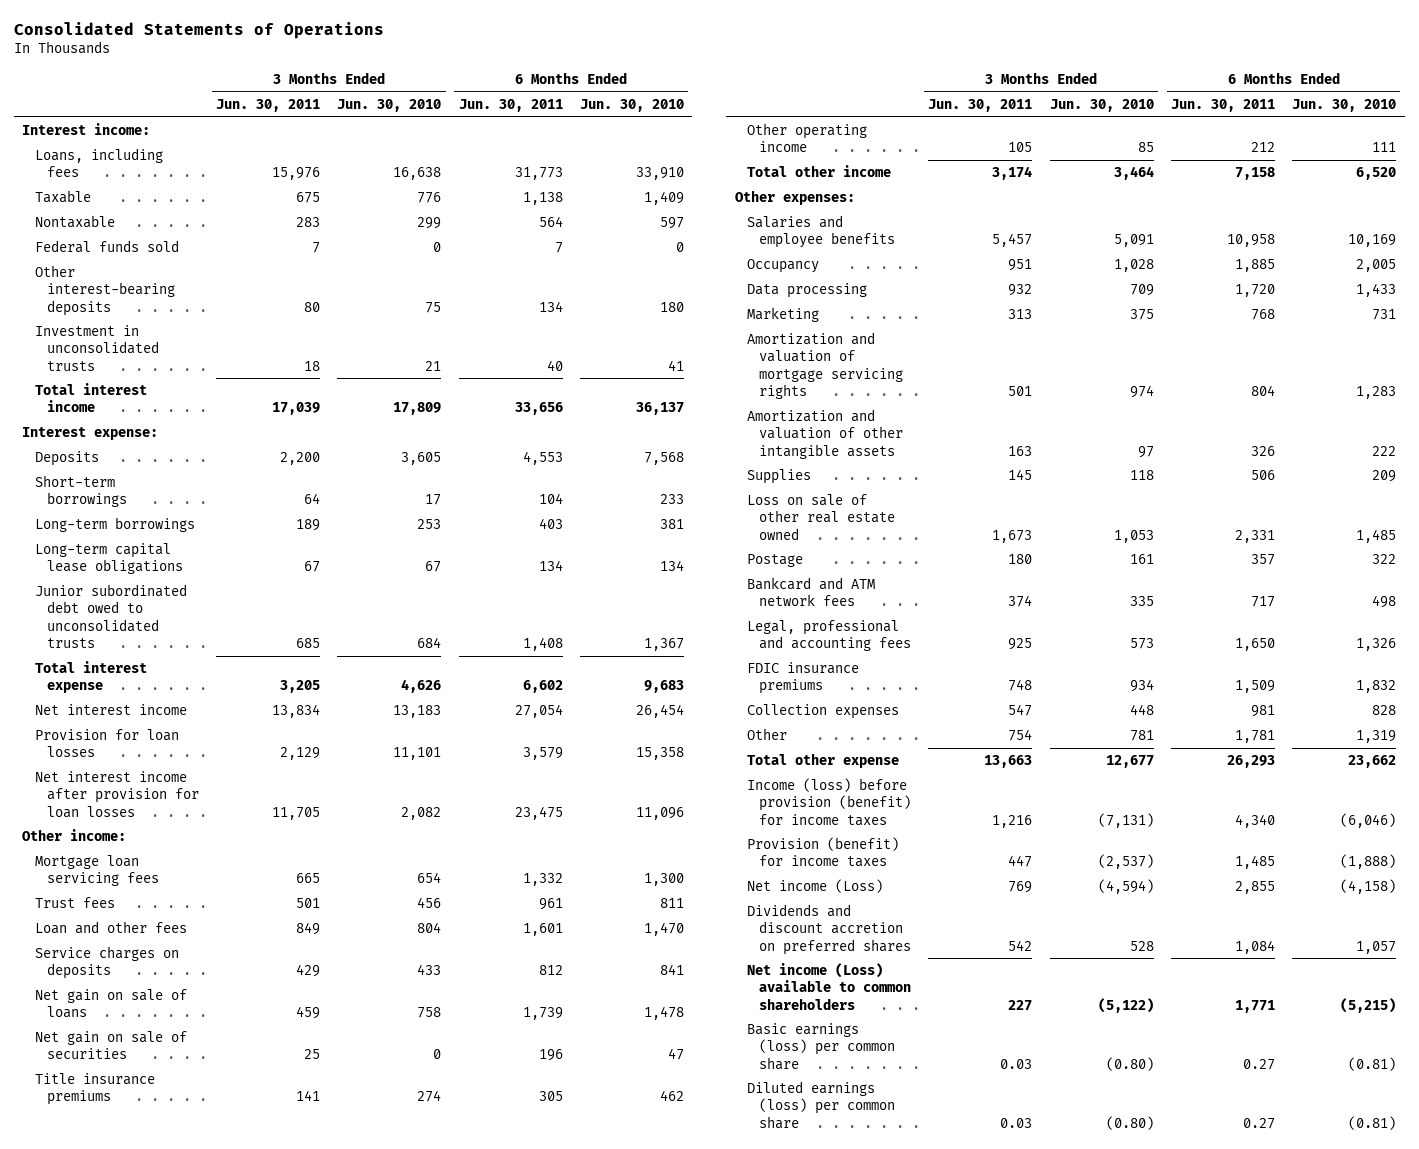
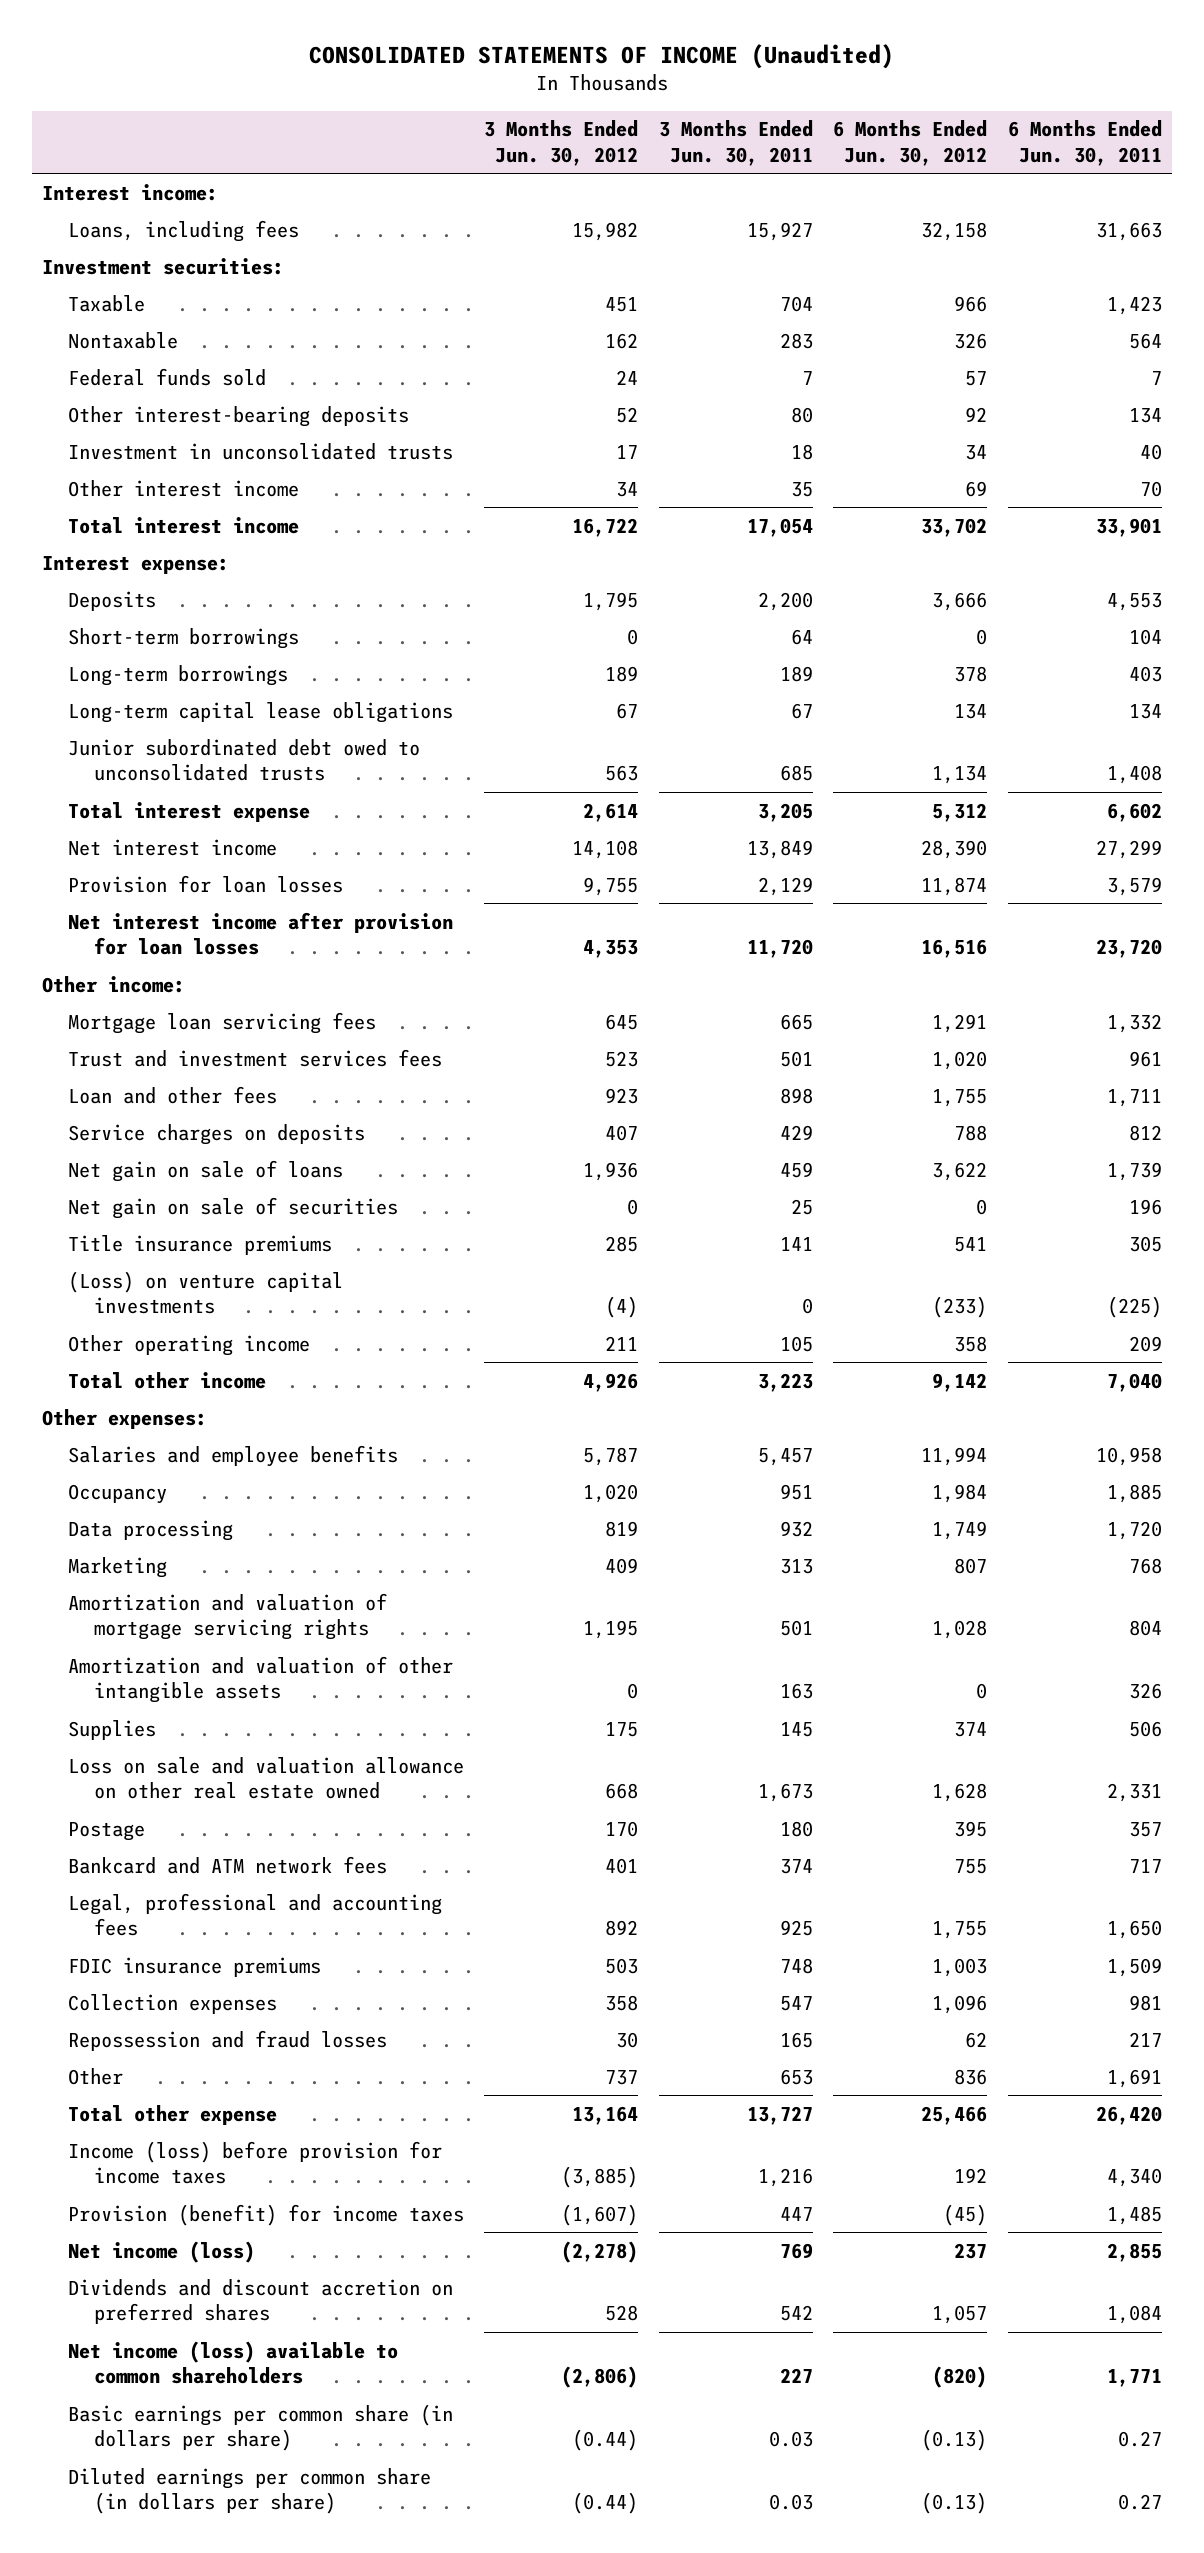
- Consolidated Statements of Operations
+ CONSOLIDATED STATEMENTS OF INCOME (Unaudited)
- | 3 Months Ended Jun. 30, 2011 | 3 Months Ended Jun. 30, 2010 | 6 Months Ended Jun. 30, 2011 | 6 Months Ended Jun. 30, 2010
+ | 3 Months Ended Jun. 30, 2012 | 3 Months Ended Jun. 30, 2011 | 6 Months Ended Jun. 30, 2012 | 6 Months Ended Jun. 30, 2011
- Loans, including fees | 15,976 | 16,638 | 31,773 | 33,910
- Taxable | 675 | 776 | 1,138 | 1,409
+ Loans, including fees | 15,982 | 15,927 | 32,158 | 31,663
+ Investment securities:
+ Taxable | 451 | 704 | 966 | 1,423
- Total interest income | 17,039 | 17,809 | 33,656 | 36,137
+ Other interest income | 34 | 35 | 69 | 70
+ Total interest income | 16,722 | 17,054 | 33,702 | 33,901
- Net interest income | 13,834 | 13,183 | 27,054 | 26,454
+ Net interest income | 14,108 | 13,849 | 28,390 | 27,299
- Net interest income after provision for loan losses | 11,705 | 2,082 | 23,475 | 11,096
+ Net interest income after provision for loan losses | 4,353 | 11,720 | 16,516 | 23,720
- Trust fees | 501 | 456 | 961 | 811
- Loan and other fees | 849 | 804 | 1,601 | 1,470
+ Trust and investment services fees | 523 | 501 | 1,020 | 961
+ Loan and other fees | 923 | 898 | 1,755 | 1,711
- Other operating income | 105 | 85 | 212 | 111
- Total other income | 3,174 | 3,464 | 7,158 | 6,520
+ (Loss) on venture capital investments | (4) | 0 | (233) | (225)
+ Other operating income | 211 | 105 | 358 | 209
+ Total other income | 4,926 | 3,223 | 9,142 | 7,040
- Loss on sale of other real estate owned | 1,673 | 1,053 | 2,331 | 1,485
+ Loss on sale and valuation allowance on other real estate owned | 668 | 1,673 | 1,628 | 2,331
- Other | 754 | 781 | 1,781 | 1,319
- Total other expense | 13,663 | 12,677 | 26,293 | 23,662
- Income (loss) before provision (benefit) for income taxes | 1,216 | (7,131) | 4,340 | (6,046)
+ Repossession and fraud losses | 30 | 165 | 62 | 217
+ Other | 737 | 653 | 836 | 1,691
+ Total other expense | 13,164 | 13,727 | 25,466 | 26,420
+ Income (loss) before provision for income taxes | (3,885) | 1,216 | 192 | 4,340
- Net income (Loss) | 769 | (4,594) | 2,855 | (4,158)
+ Net income (loss) | (2,278) | 769 | 237 | 2,855
- Net income (Loss) available to common shareholders | 227 | (5,122) | 1,771 | (5,215)
- Basic earnings (loss) per common share | 0.03 | (0.80) | 0.27 | (0.81)
- Diluted earnings (loss) per common share | 0.03 | (0.80) | 0.27 | (0.81)
+ Net income (loss) available to common shareholders | (2,806) | 227 | (820) | 1,771
+ Basic earnings per common share (in dollars per share) | (0.44) | 0.03 | (0.13) | 0.27
+ Diluted earnings per common share (in dollars per share) | (0.44) | 0.03 | (0.13) | 0.27

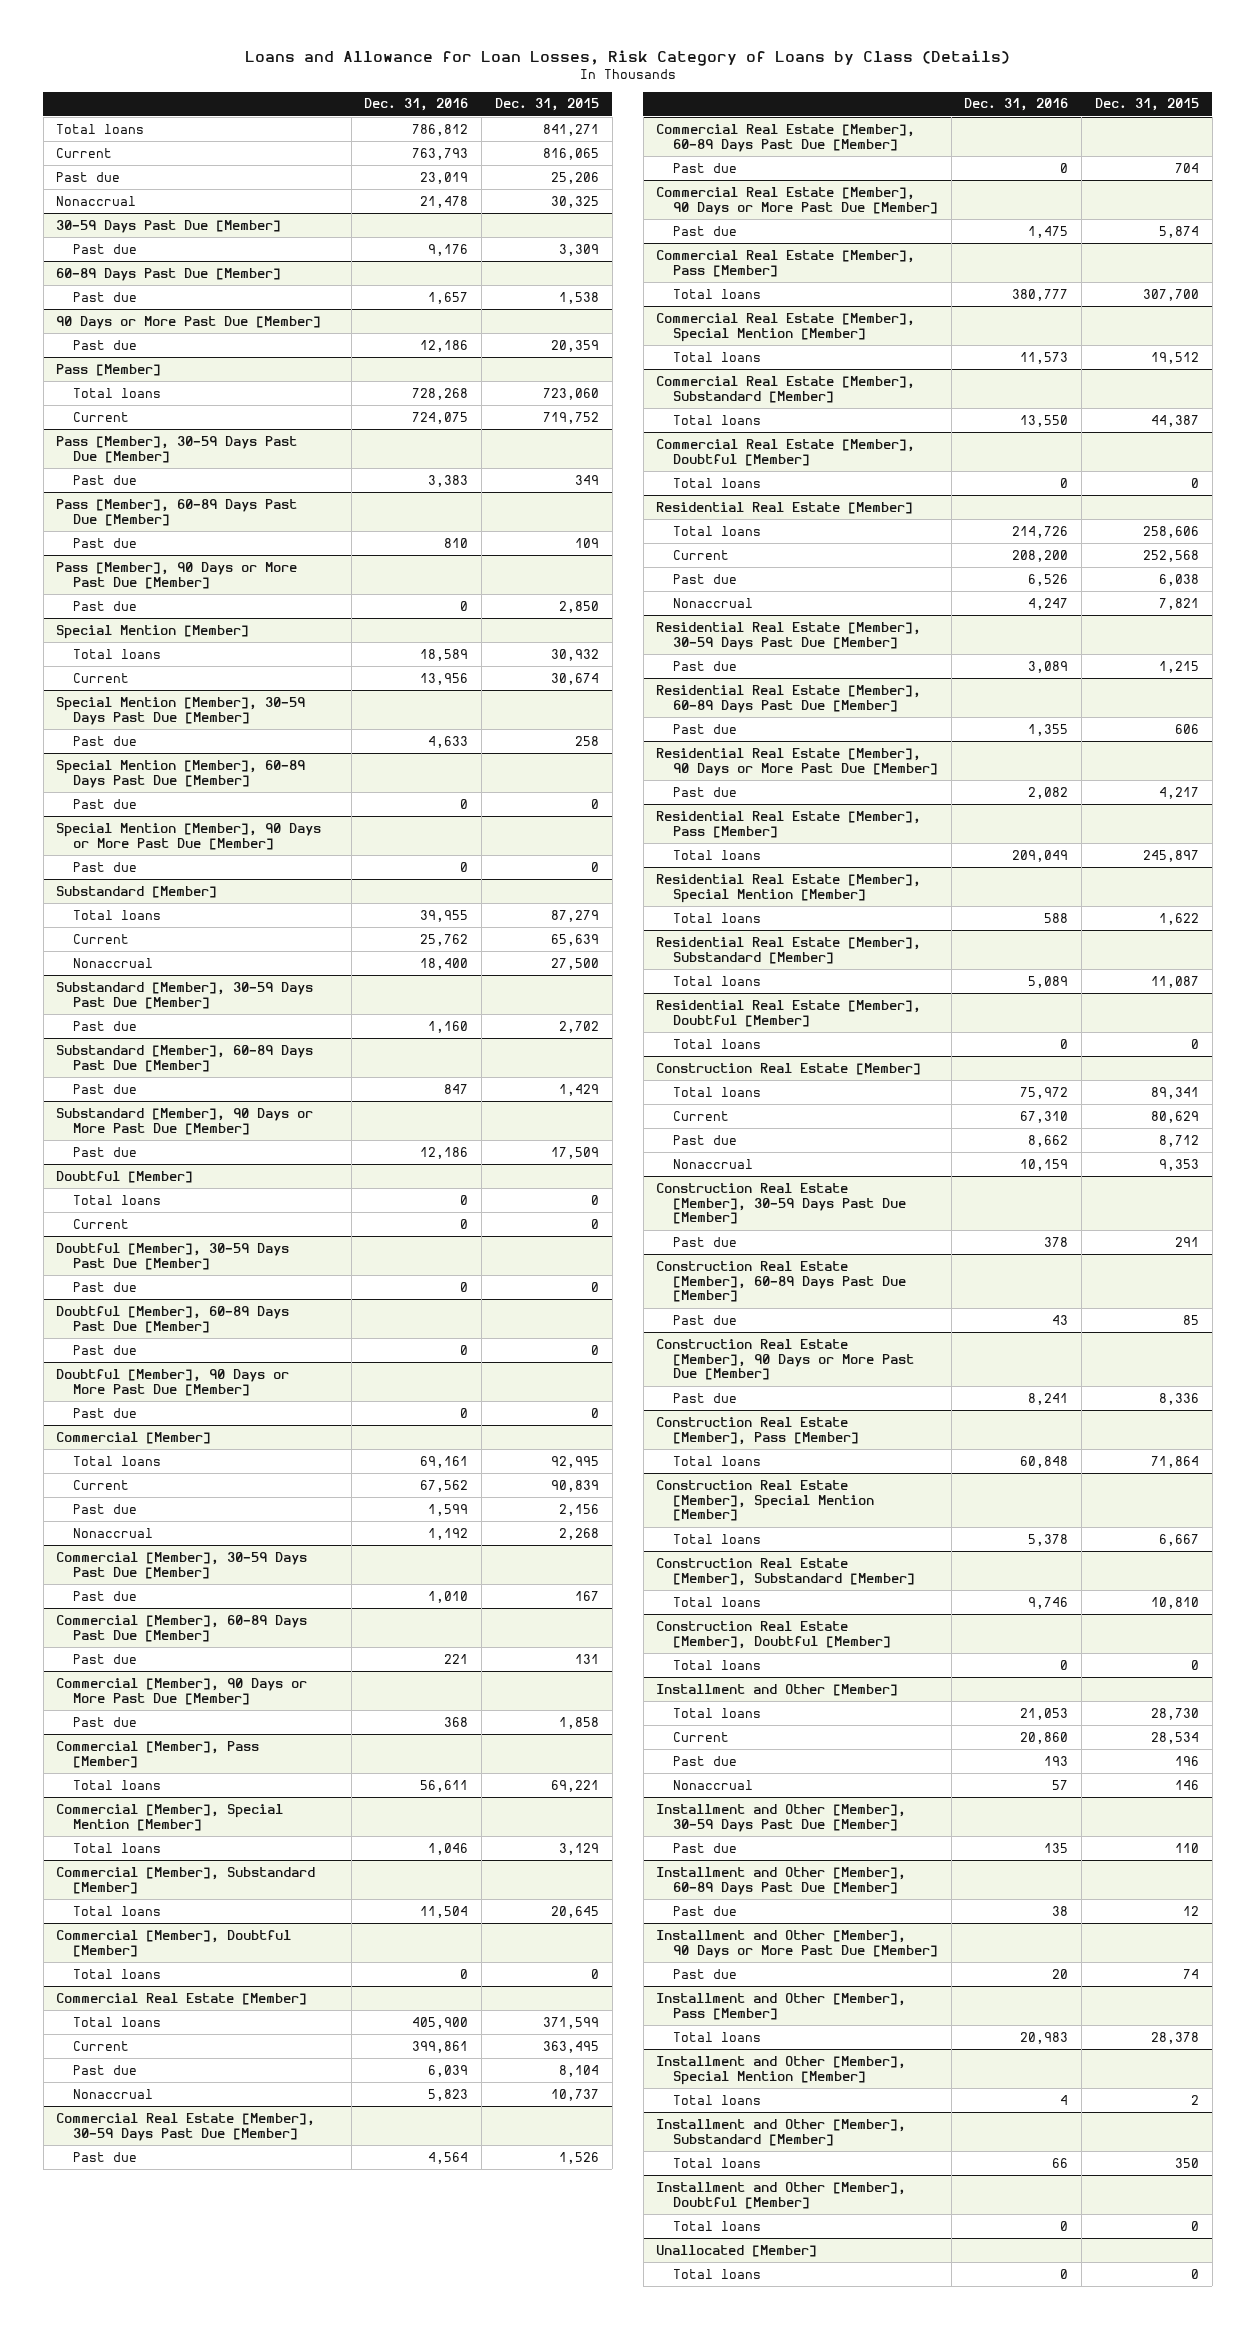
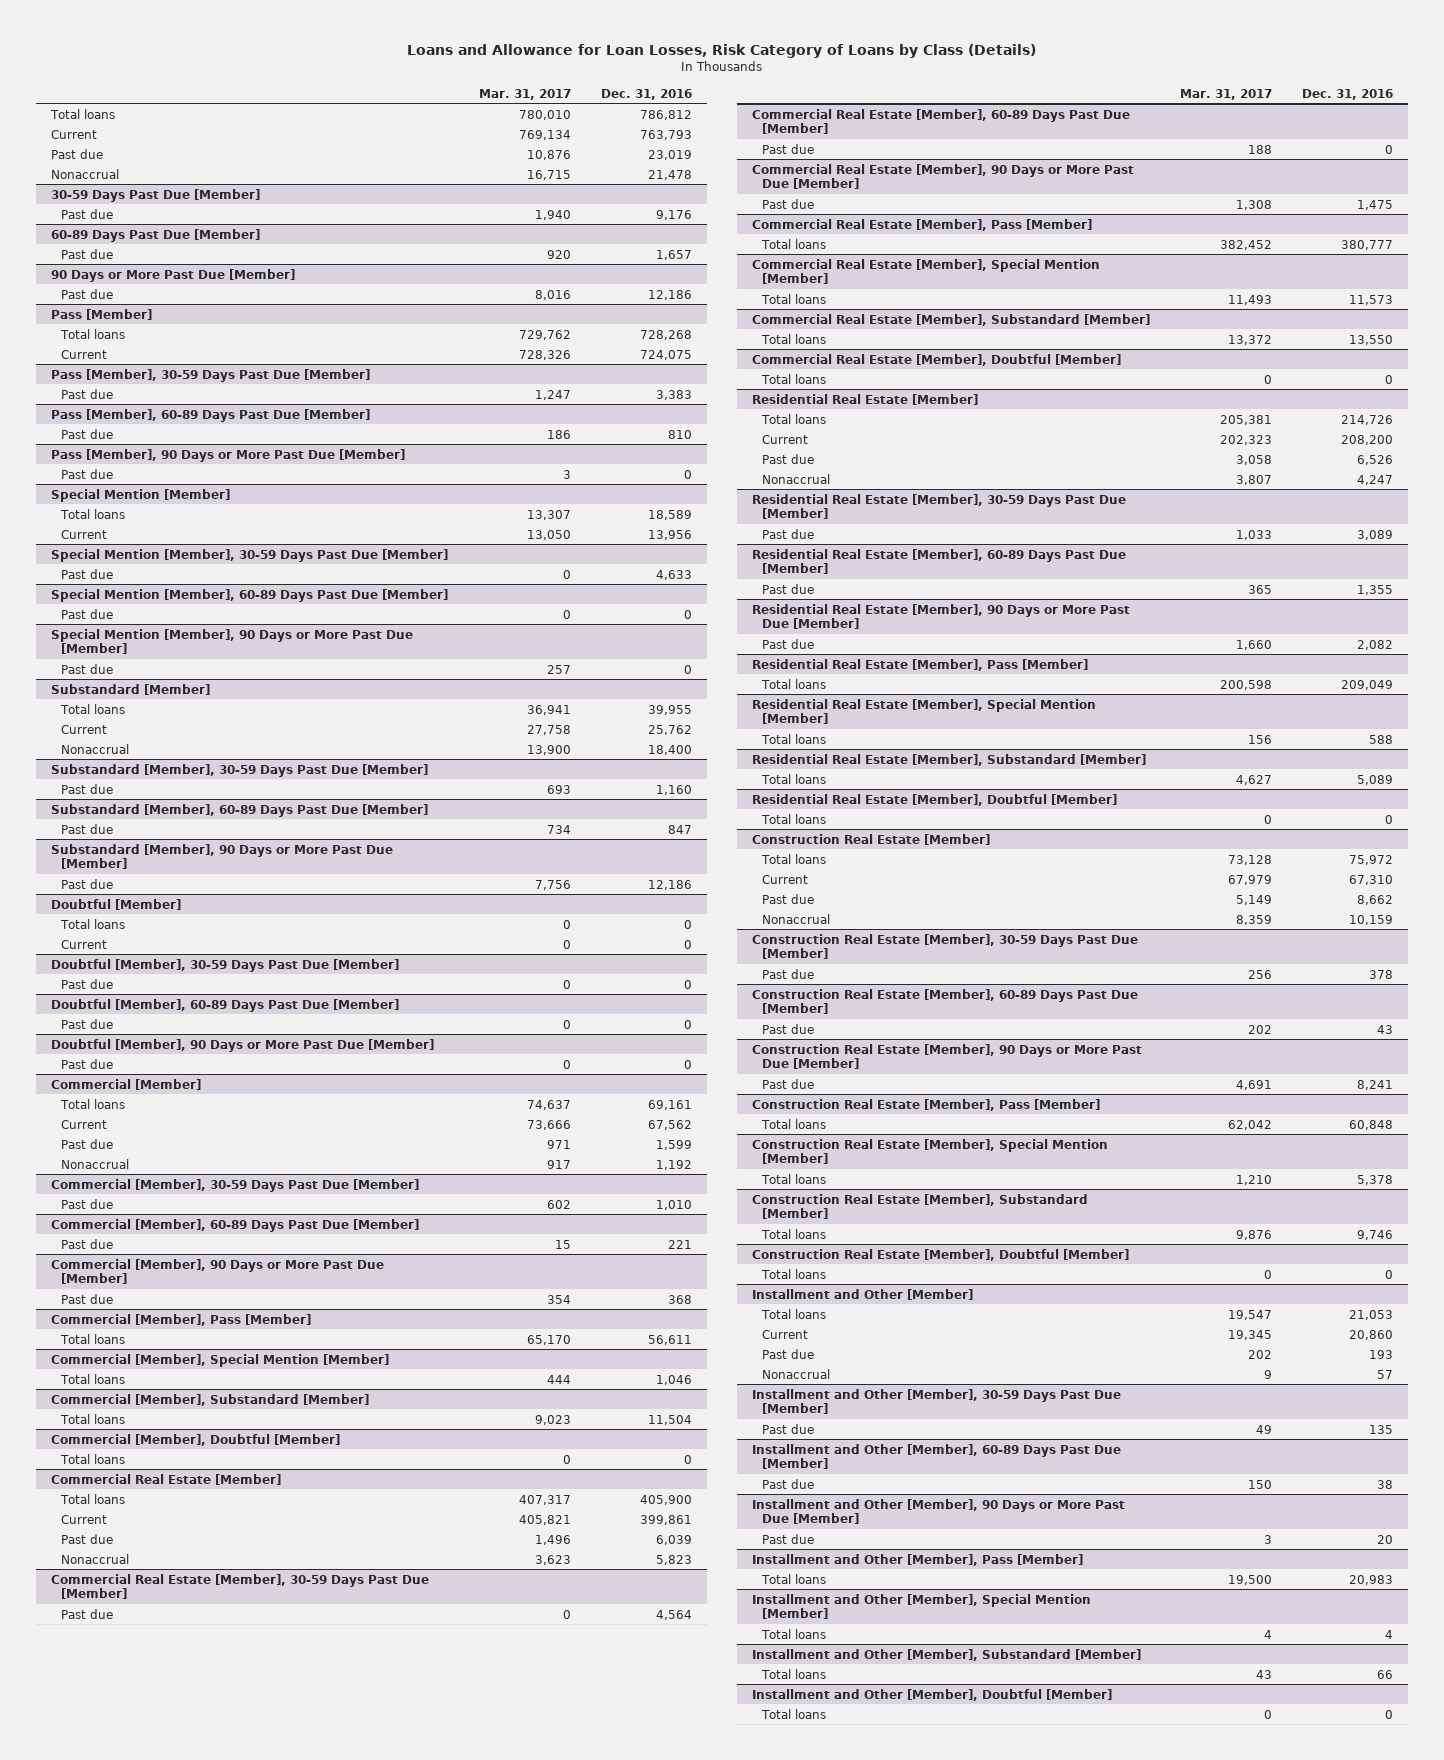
- | Dec. 31, 2016 | Dec. 31, 2015
+ | Mar. 31, 2017 | Dec. 31, 2016
- Unallocated [Member]
- Total loans | 0 | 0

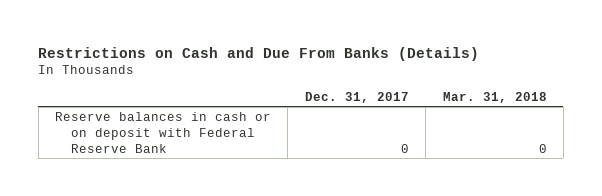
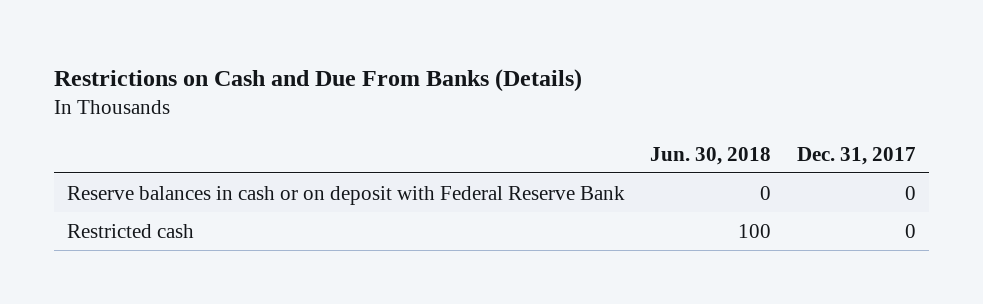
- | Dec. 31, 2017 | Mar. 31, 2018
+ | Jun. 30, 2018 | Dec. 31, 2017
+ Restricted cash | 100 | 0

